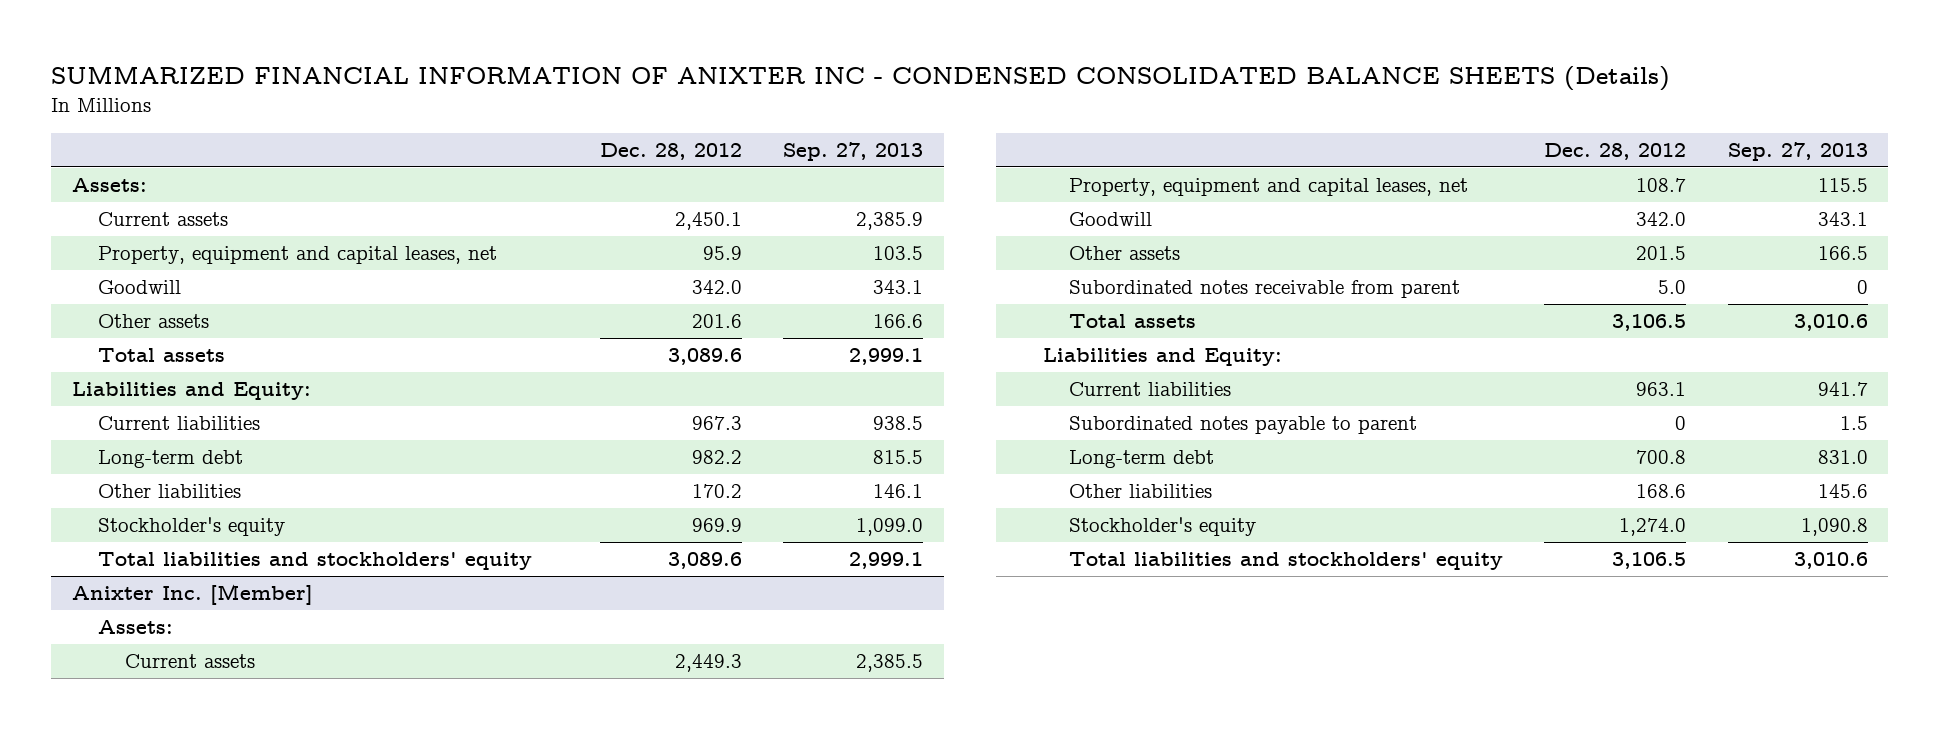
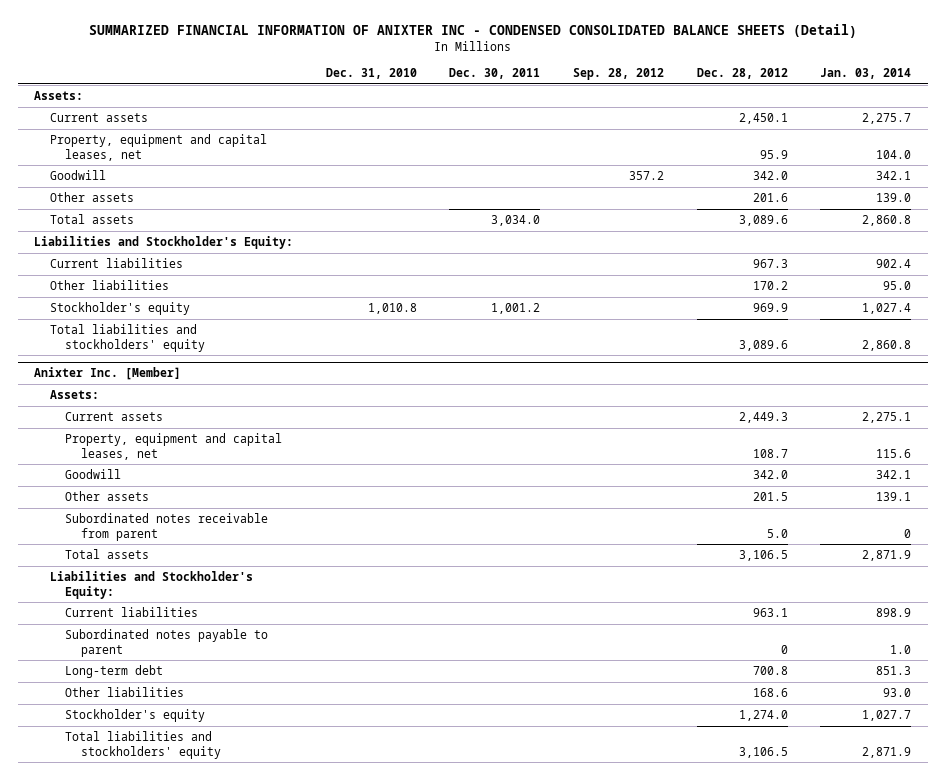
- SUMMARIZED FINANCIAL INFORMATION OF ANIXTER INC - CONDENSED CONSOLIDATED BALANCE SHEETS (Details)
+ SUMMARIZED FINANCIAL INFORMATION OF ANIXTER INC - CONDENSED CONSOLIDATED BALANCE SHEETS (Detail)
- | Dec. 28, 2012 | Sep. 27, 2013
+ | Dec. 31, 2010 | Dec. 30, 2011 | Sep. 28, 2012 | Dec. 28, 2012 | Jan. 03, 2014
- Liabilities and Equity:
+ Liabilities and Stockholder's Equity:
- Long-term debt | 982.2 | 815.5
@ Anixter Inc. [Member]
- Liabilities and Equity:
+ Liabilities and Stockholder's Equity:

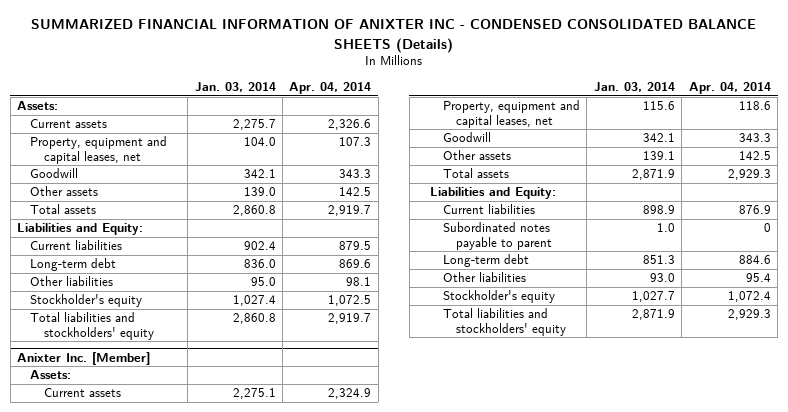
- SUMMARIZED FINANCIAL INFORMATION OF ANIXTER INC - CONDENSED CONSOLIDATED BALANCE SHEETS (Detail)
+ SUMMARIZED FINANCIAL INFORMATION OF ANIXTER INC - CONDENSED CONSOLIDATED BALANCE SHEETS (Details)
- | Dec. 31, 2010 | Dec. 30, 2011 | Sep. 28, 2012 | Dec. 28, 2012 | Jan. 03, 2014
+ | Jan. 03, 2014 | Apr. 04, 2014
- Liabilities and Stockholder's Equity:
+ Liabilities and Equity:
+ Long-term debt | 836.0 | 869.6
@ Anixter Inc. [Member]
- Subordinated notes receivable from parent | | | | 5.0 | 0
- Liabilities and Stockholder's Equity:
+ Liabilities and Equity:

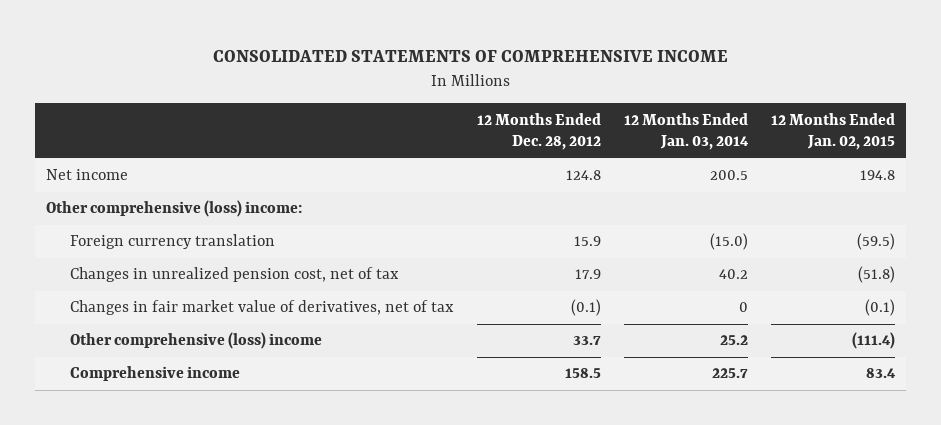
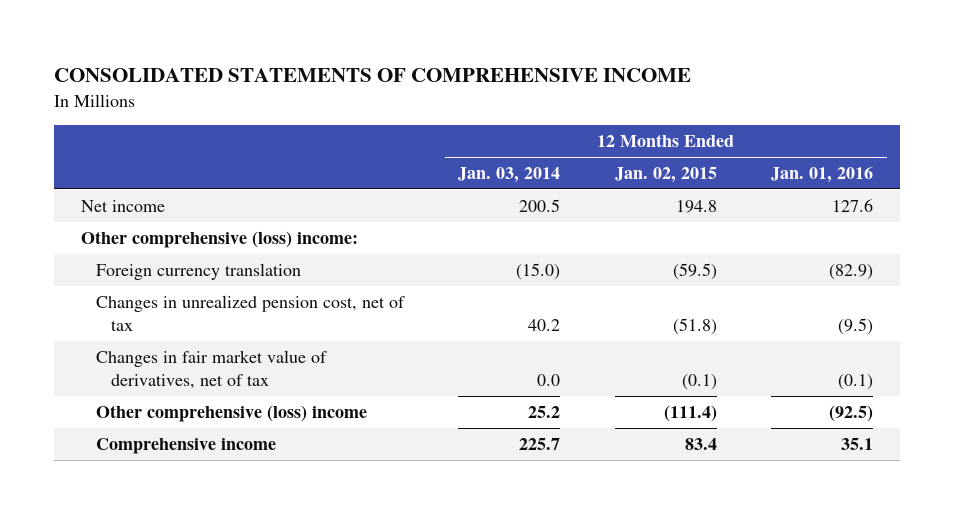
- | 12 Months Ended Dec. 28, 2012 | 12 Months Ended Jan. 03, 2014 | 12 Months Ended Jan. 02, 2015
+ | 12 Months Ended Jan. 03, 2014 | 12 Months Ended Jan. 02, 2015 | 12 Months Ended Jan. 01, 2016
- Changes in fair market value of derivatives, net of tax | (0.1) | 0 | (0.1)
+ Changes in fair market value of derivatives, net of tax | 0.0 | (0.1) | (0.1)

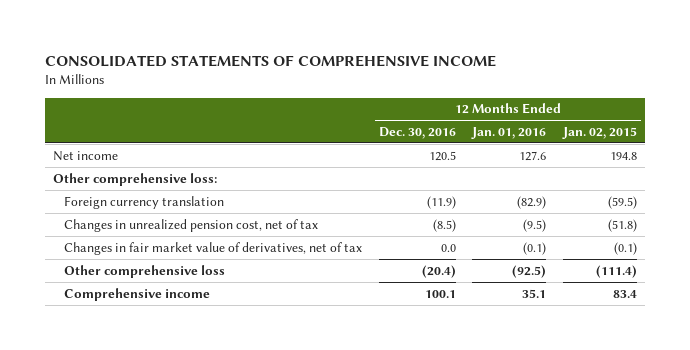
- | 12 Months Ended Jan. 03, 2014 | 12 Months Ended Jan. 02, 2015 | 12 Months Ended Jan. 01, 2016
+ | 12 Months Ended Dec. 30, 2016 | 12 Months Ended Jan. 01, 2016 | 12 Months Ended Jan. 02, 2015
- Other comprehensive (loss) income:
+ Other comprehensive loss:
- Other comprehensive (loss) income | 25.2 | (111.4) | (92.5)
+ Other comprehensive loss | (20.4) | (92.5) | (111.4)

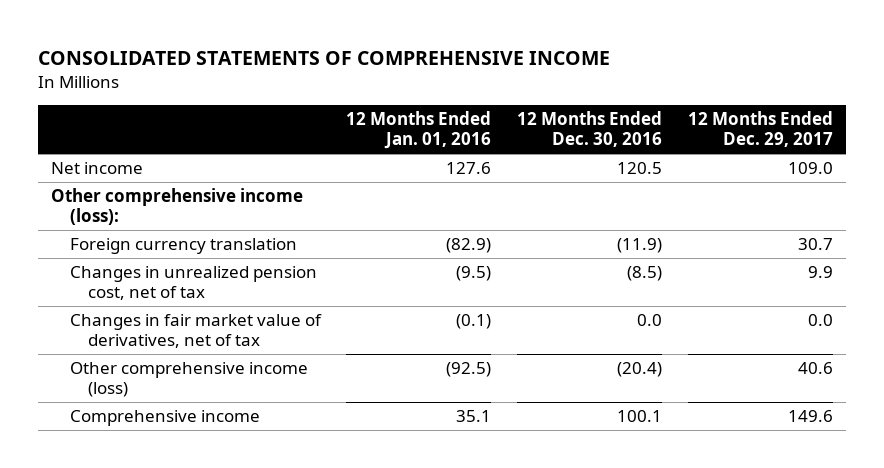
- | 12 Months Ended Dec. 30, 2016 | 12 Months Ended Jan. 01, 2016 | 12 Months Ended Jan. 02, 2015
+ | 12 Months Ended Jan. 01, 2016 | 12 Months Ended Dec. 30, 2016 | 12 Months Ended Dec. 29, 2017
- Other comprehensive loss:
+ Other comprehensive income (loss):
- Other comprehensive loss | (20.4) | (92.5) | (111.4)
+ Other comprehensive income (loss) | (92.5) | (20.4) | 40.6

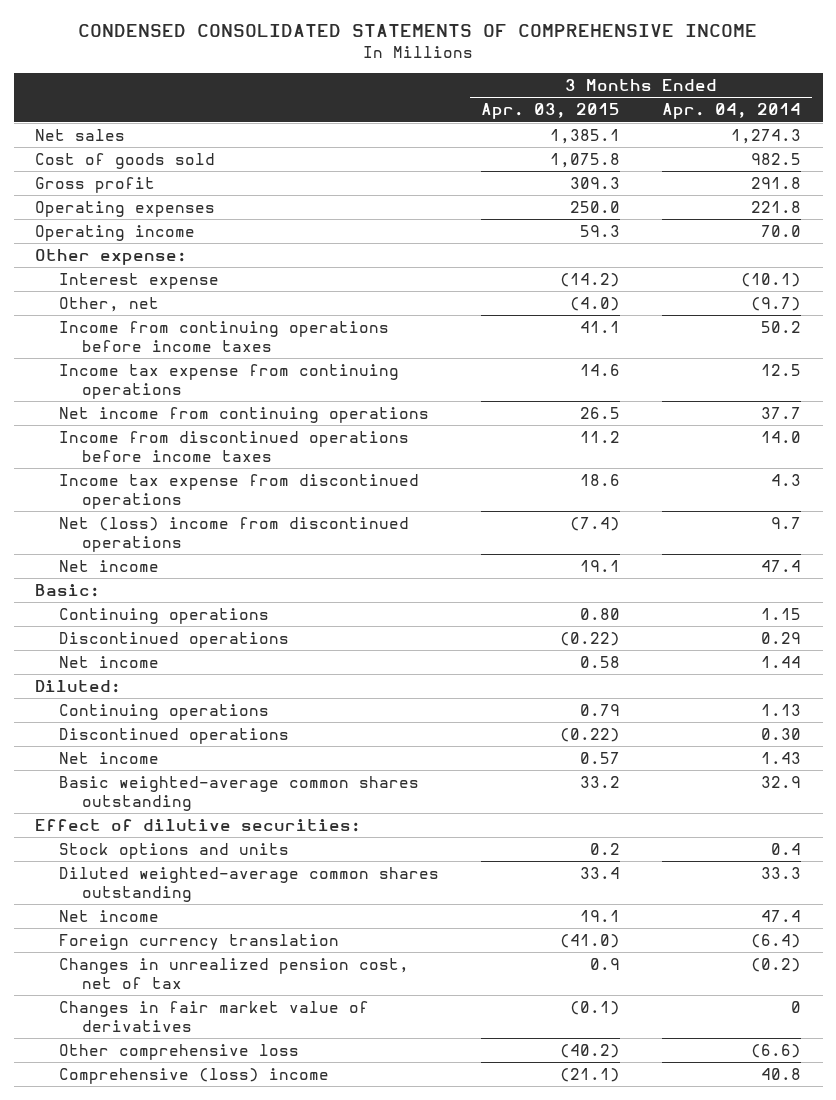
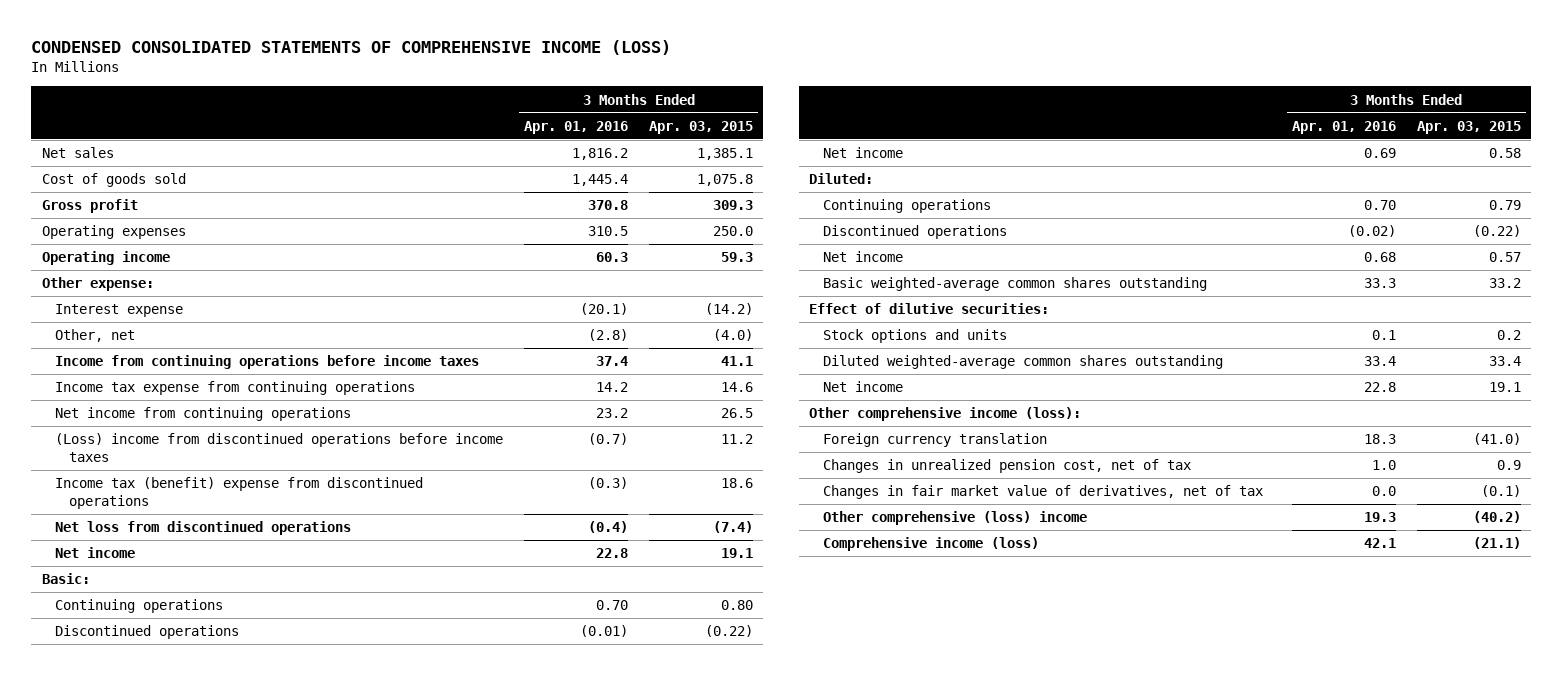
- CONDENSED CONSOLIDATED STATEMENTS OF COMPREHENSIVE INCOME
+ CONDENSED CONSOLIDATED STATEMENTS OF COMPREHENSIVE INCOME (LOSS)
- | 3 Months Ended Apr. 03, 2015 | 3 Months Ended Apr. 04, 2014
+ | 3 Months Ended Apr. 01, 2016 | 3 Months Ended Apr. 03, 2015
- Income from discontinued operations before income taxes | 11.2 | 14.0
- Income tax expense from discontinued operations | 18.6 | 4.3
- Net (loss) income from discontinued operations | (7.4) | 9.7
+ (Loss) income from discontinued operations before income taxes | (0.7) | 11.2
+ Income tax (benefit) expense from discontinued operations | (0.3) | 18.6
+ Net loss from discontinued operations | (0.4) | (7.4)
+ Other comprehensive income (loss):
- Changes in fair market value of derivatives | (0.1) | 0
- Other comprehensive loss | (40.2) | (6.6)
- Comprehensive (loss) income | (21.1) | 40.8
+ Changes in fair market value of derivatives, net of tax | 0.0 | (0.1)
+ Other comprehensive (loss) income | 19.3 | (40.2)
+ Comprehensive income (loss) | 42.1 | (21.1)

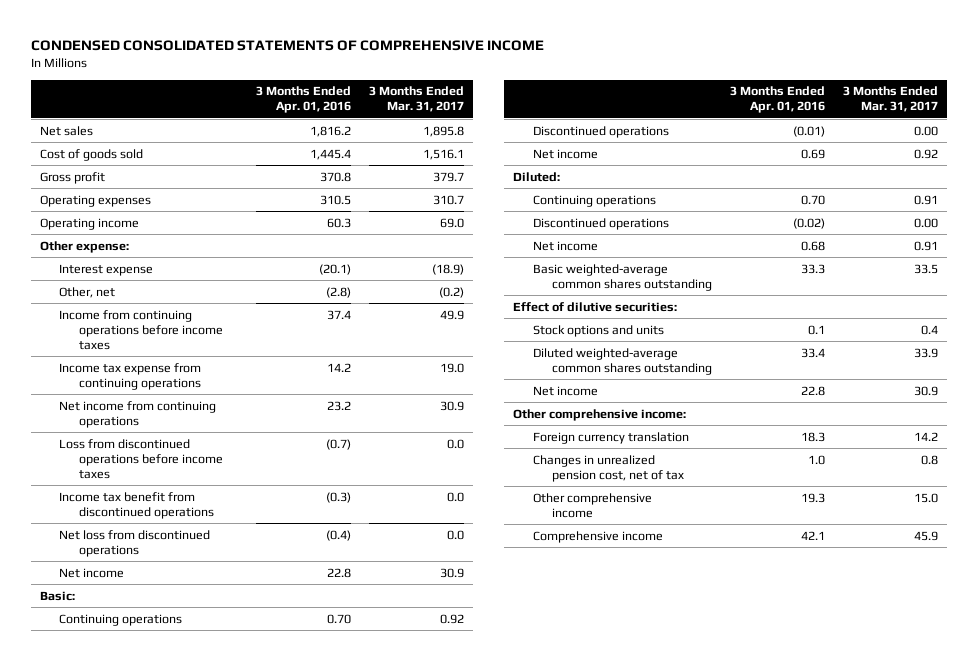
- CONDENSED CONSOLIDATED STATEMENTS OF COMPREHENSIVE INCOME (LOSS)
+ CONDENSED CONSOLIDATED STATEMENTS OF COMPREHENSIVE INCOME
- | 3 Months Ended Apr. 01, 2016 | 3 Months Ended Apr. 03, 2015
+ | 3 Months Ended Apr. 01, 2016 | 3 Months Ended Mar. 31, 2017
- (Loss) income from discontinued operations before income taxes | (0.7) | 11.2
- Income tax (benefit) expense from discontinued operations | (0.3) | 18.6
+ Loss from discontinued operations before income taxes | (0.7) | 0.0
+ Income tax benefit from discontinued operations | (0.3) | 0.0
- Other comprehensive income (loss):
+ Other comprehensive income:
- Changes in fair market value of derivatives, net of tax | 0.0 | (0.1)
- Other comprehensive (loss) income | 19.3 | (40.2)
- Comprehensive income (loss) | 42.1 | (21.1)
+ Other comprehensive income | 19.3 | 15.0
+ Comprehensive income | 42.1 | 45.9

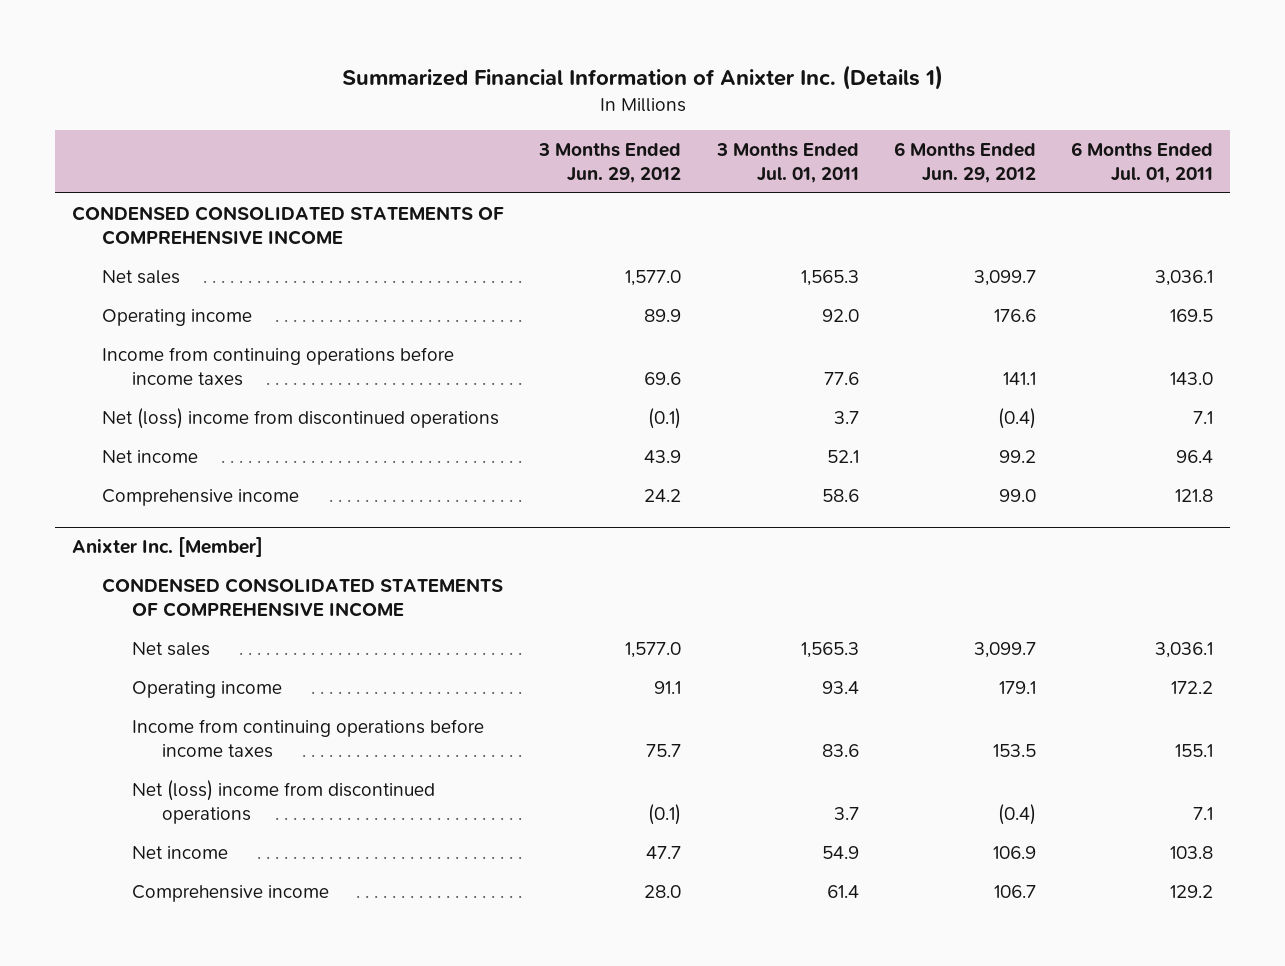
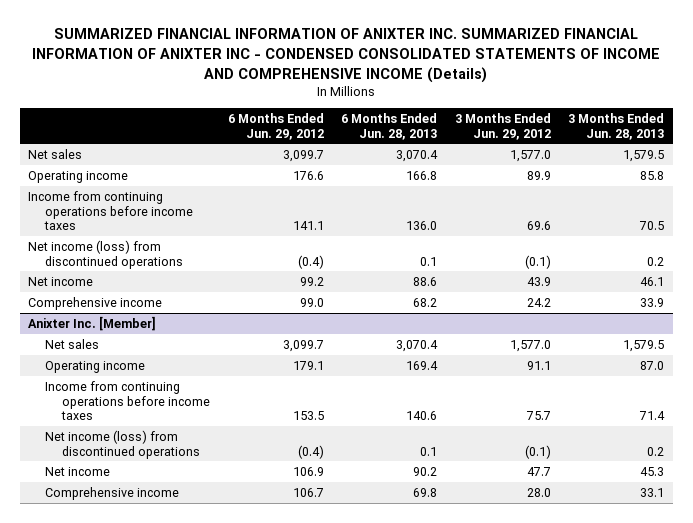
- Summarized Financial Information of Anixter Inc. (Details 1)
+ SUMMARIZED FINANCIAL INFORMATION OF ANIXTER INC. SUMMARIZED FINANCIAL INFORMATION OF ANIXTER INC - CONDENSED CONSOLIDATED STATEMENTS OF INCOME AND COMPREHENSIVE INCOME (Details)
- | 3 Months Ended Jun. 29, 2012 | 3 Months Ended Jul. 01, 2011 | 6 Months Ended Jun. 29, 2012 | 6 Months Ended Jul. 01, 2011
+ | 6 Months Ended Jun. 29, 2012 | 6 Months Ended Jun. 28, 2013 | 3 Months Ended Jun. 29, 2012 | 3 Months Ended Jun. 28, 2013
- CONDENSED CONSOLIDATED STATEMENTS OF COMPREHENSIVE INCOME
- Net (loss) income from discontinued operations | (0.1) | 3.7 | (0.4) | 7.1
+ Net income (loss) from discontinued operations | (0.4) | 0.1 | (0.1) | 0.2
@ Anixter Inc. [Member]
- CONDENSED CONSOLIDATED STATEMENTS OF COMPREHENSIVE INCOME
- Net (loss) income from discontinued operations | (0.1) | 3.7 | (0.4) | 7.1
+ Net income (loss) from discontinued operations | (0.4) | 0.1 | (0.1) | 0.2

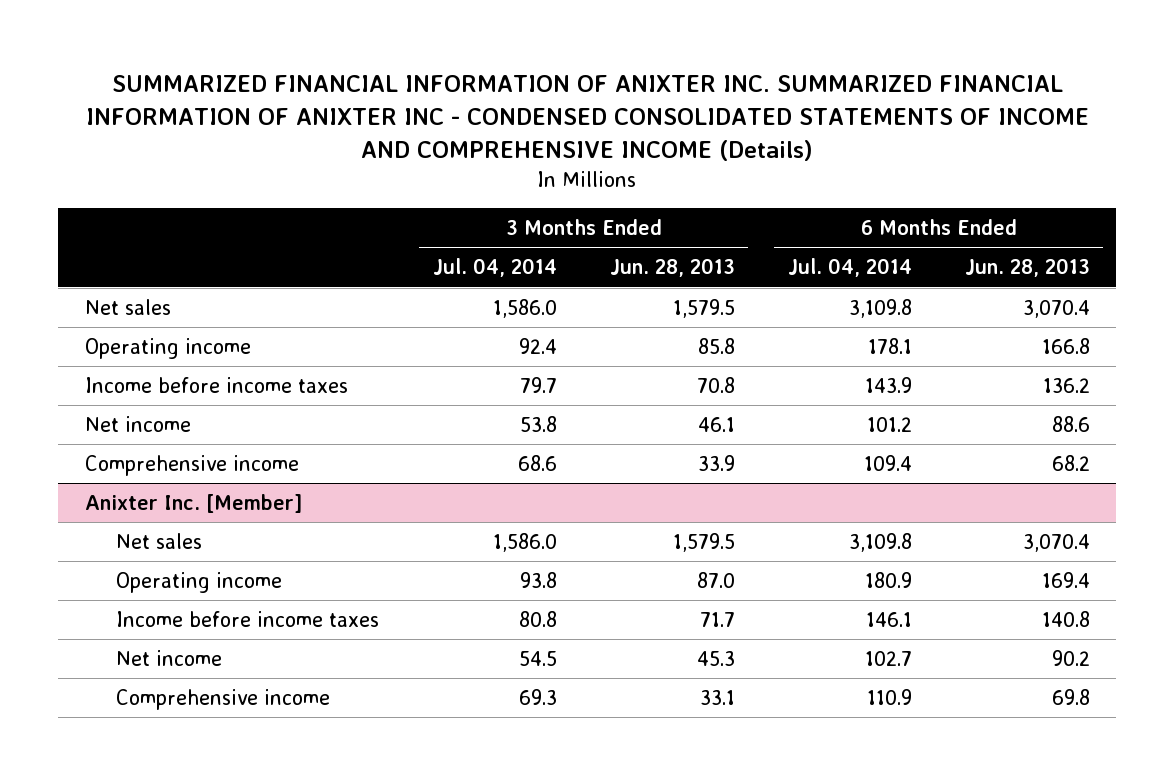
- | 6 Months Ended Jun. 29, 2012 | 6 Months Ended Jun. 28, 2013 | 3 Months Ended Jun. 29, 2012 | 3 Months Ended Jun. 28, 2013
+ | 3 Months Ended Jul. 04, 2014 | 3 Months Ended Jun. 28, 2013 | 6 Months Ended Jul. 04, 2014 | 6 Months Ended Jun. 28, 2013
- Income from continuing operations before income taxes | 141.1 | 136.0 | 69.6 | 70.5
- Net income (loss) from discontinued operations | (0.4) | 0.1 | (0.1) | 0.2
+ Income before income taxes | 79.7 | 70.8 | 143.9 | 136.2
@ Anixter Inc. [Member]
- Income from continuing operations before income taxes | 153.5 | 140.6 | 75.7 | 71.4
- Net income (loss) from discontinued operations | (0.4) | 0.1 | (0.1) | 0.2
+ Income before income taxes | 80.8 | 71.7 | 146.1 | 140.8

